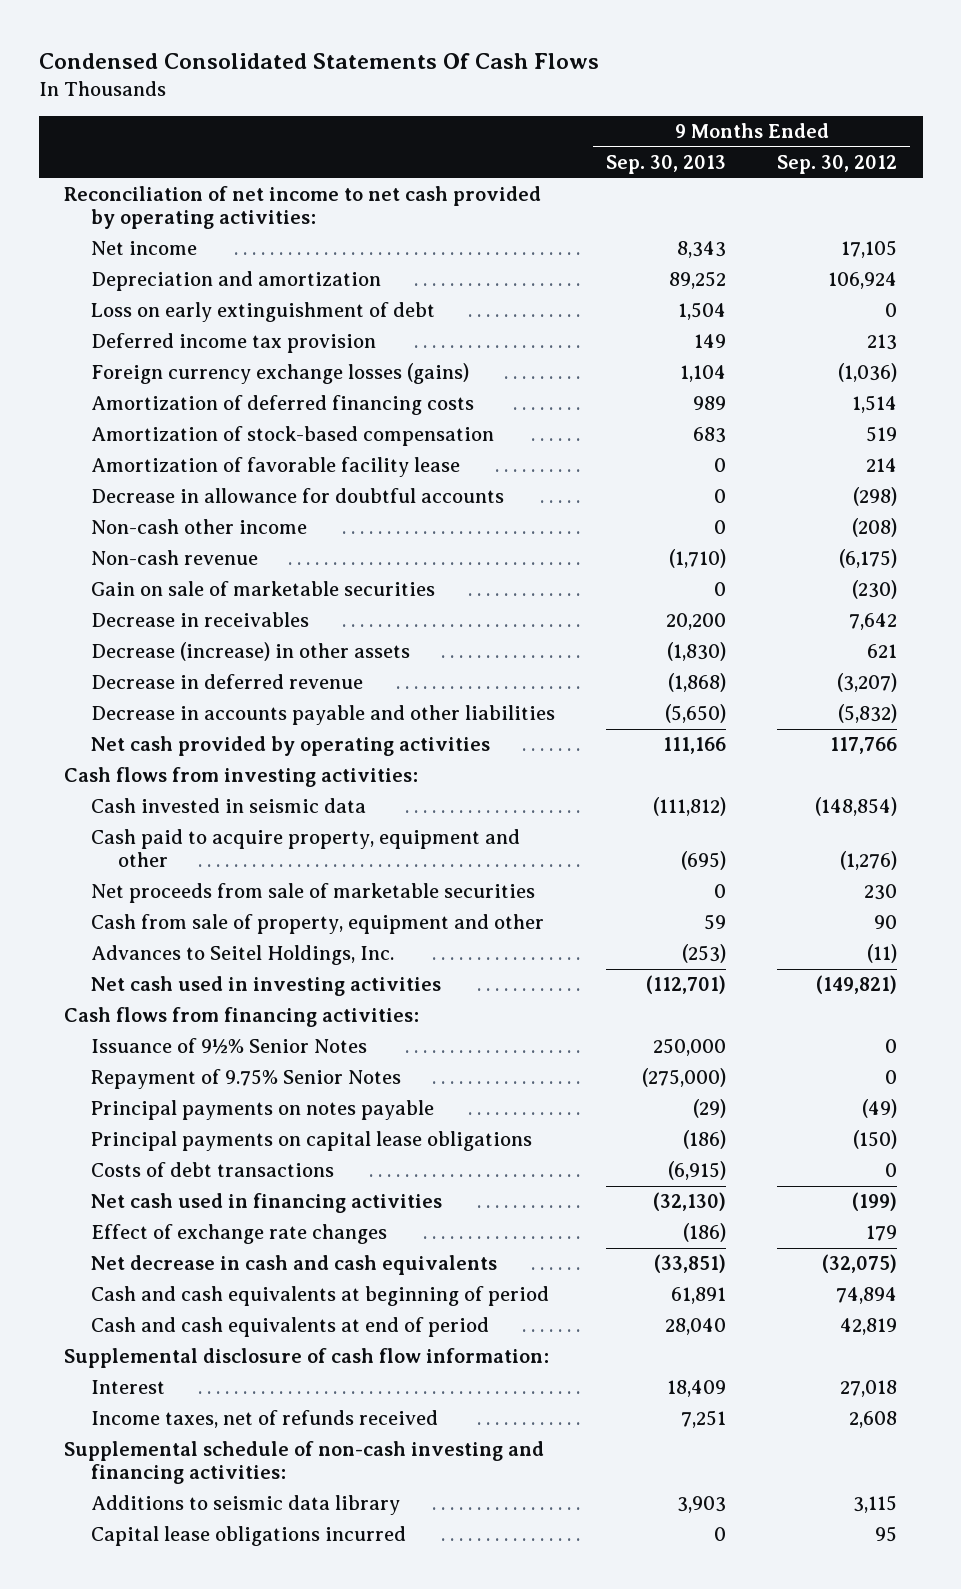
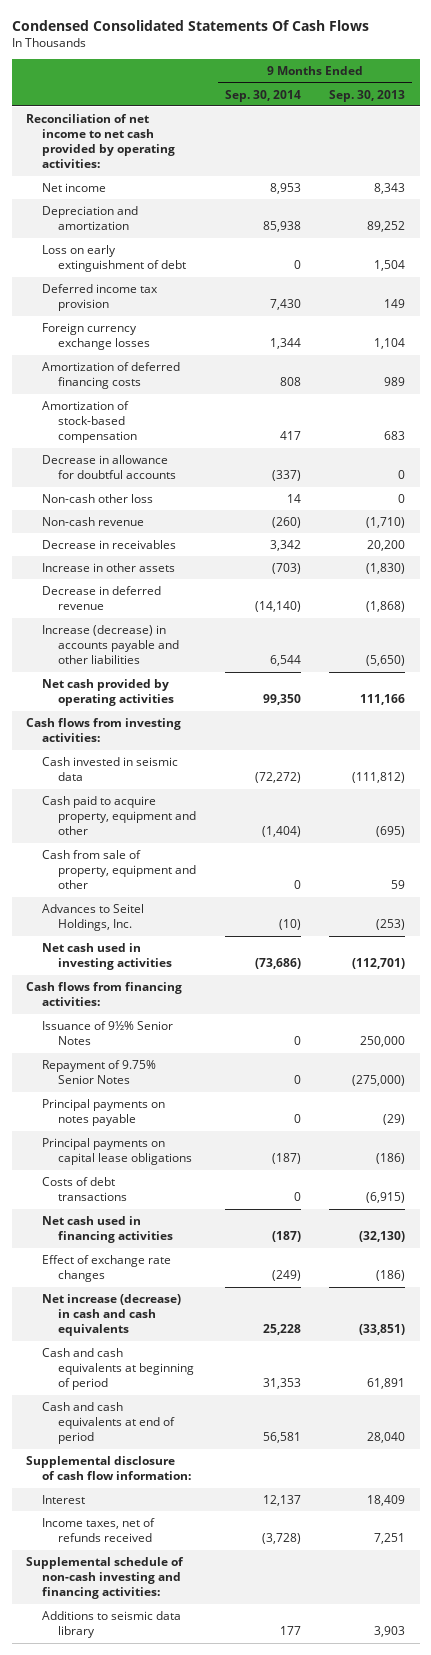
- | 9 Months Ended Sep. 30, 2013 | 9 Months Ended Sep. 30, 2012
+ | 9 Months Ended Sep. 30, 2014 | 9 Months Ended Sep. 30, 2013
- Foreign currency exchange losses (gains) | 1,104 | (1,036)
+ Foreign currency exchange losses | 1,344 | 1,104
- Amortization of favorable facility lease | 0 | 214
- Non-cash other income | 0 | (208)
+ Non-cash other loss | 14 | 0
- Gain on sale of marketable securities | 0 | (230)
- Decrease (increase) in other assets | (1,830) | 621
+ Increase in other assets | (703) | (1,830)
- Decrease in accounts payable and other liabilities | (5,650) | (5,832)
+ Increase (decrease) in accounts payable and other liabilities | 6,544 | (5,650)
- Net proceeds from sale of marketable securities | 0 | 230
- Net decrease in cash and cash equivalents | (33,851) | (32,075)
+ Net increase (decrease) in cash and cash equivalents | 25,228 | (33,851)
- Capital lease obligations incurred | 0 | 95

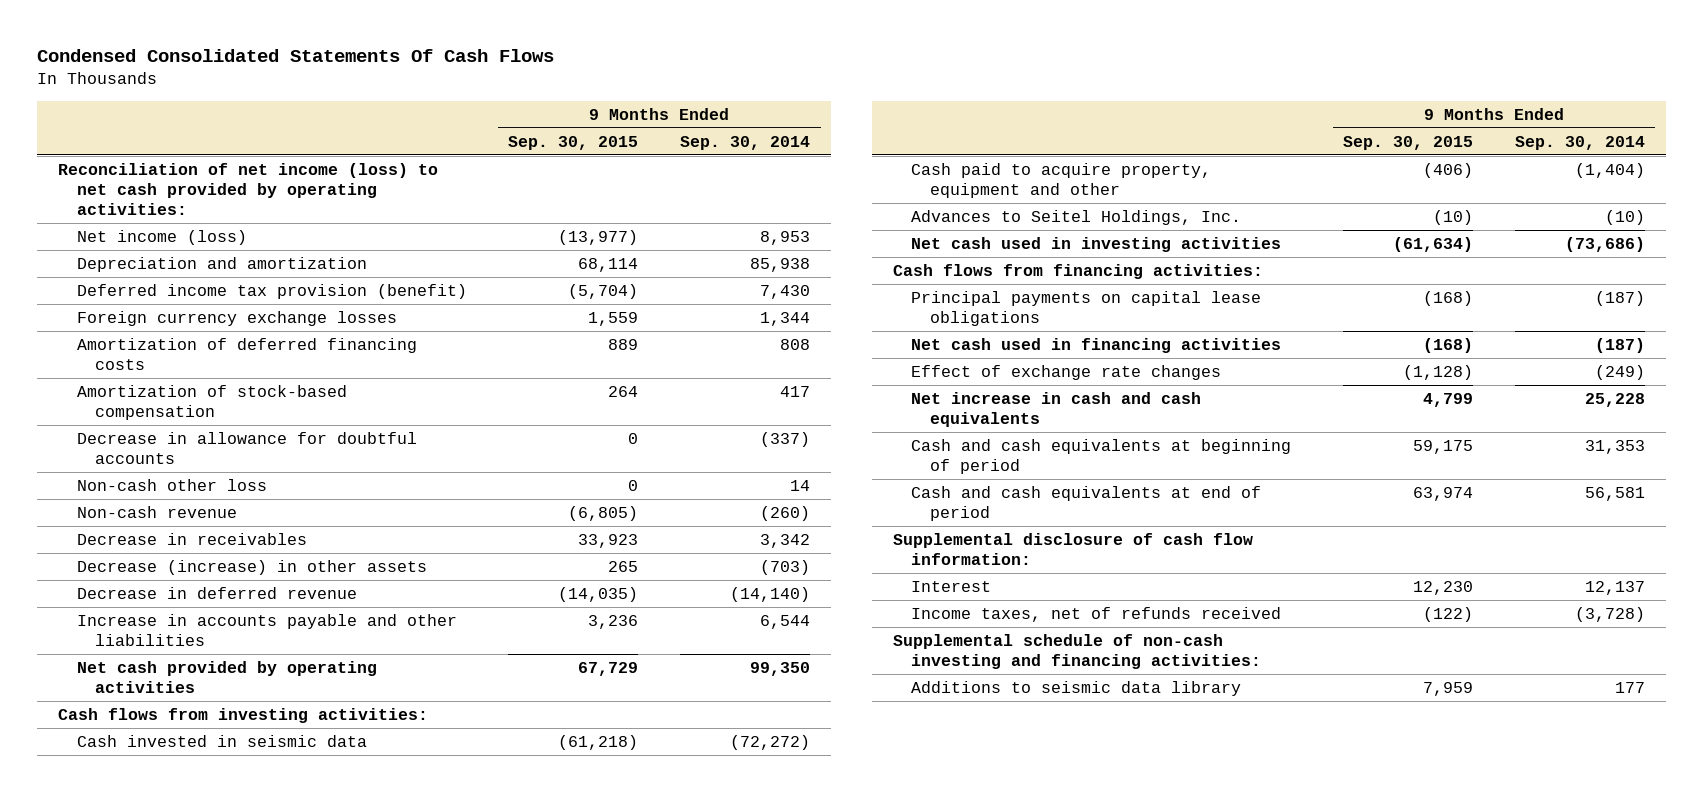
- | 9 Months Ended Sep. 30, 2014 | 9 Months Ended Sep. 30, 2013
+ | 9 Months Ended Sep. 30, 2015 | 9 Months Ended Sep. 30, 2014
- Reconciliation of net income to net cash provided by operating activities:
- Net income | 8,953 | 8,343
+ Reconciliation of net income (loss) to net cash provided by operating activities:
+ Net income (loss) | (13,977) | 8,953
- Loss on early extinguishment of debt | 0 | 1,504
- Deferred income tax provision | 7,430 | 149
+ Deferred income tax provision (benefit) | (5,704) | 7,430
- Increase in other assets | (703) | (1,830)
+ Decrease (increase) in other assets | 265 | (703)
- Increase (decrease) in accounts payable and other liabilities | 6,544 | (5,650)
+ Increase in accounts payable and other liabilities | 3,236 | 6,544
- Cash from sale of property, equipment and other | 0 | 59
- Issuance of 9½% Senior Notes | 0 | 250,000
- Repayment of 9.75% Senior Notes | 0 | (275,000)
- Principal payments on notes payable | 0 | (29)
- Costs of debt transactions | 0 | (6,915)
- Net increase (decrease) in cash and cash equivalents | 25,228 | (33,851)
+ Net increase in cash and cash equivalents | 4,799 | 25,228

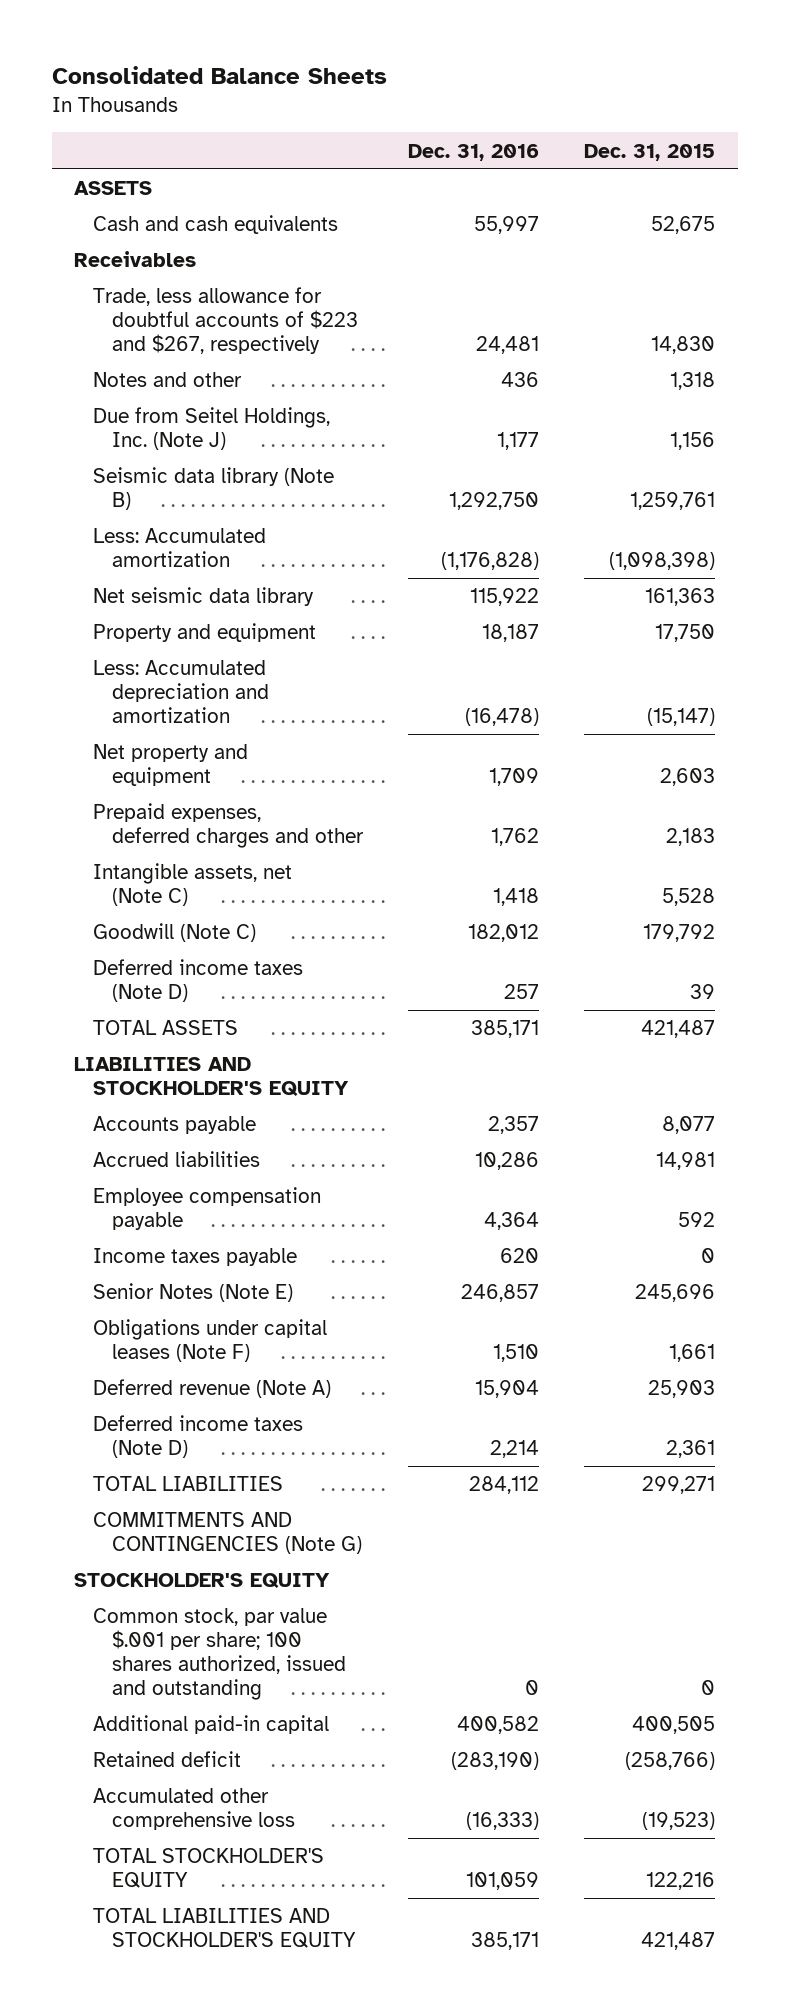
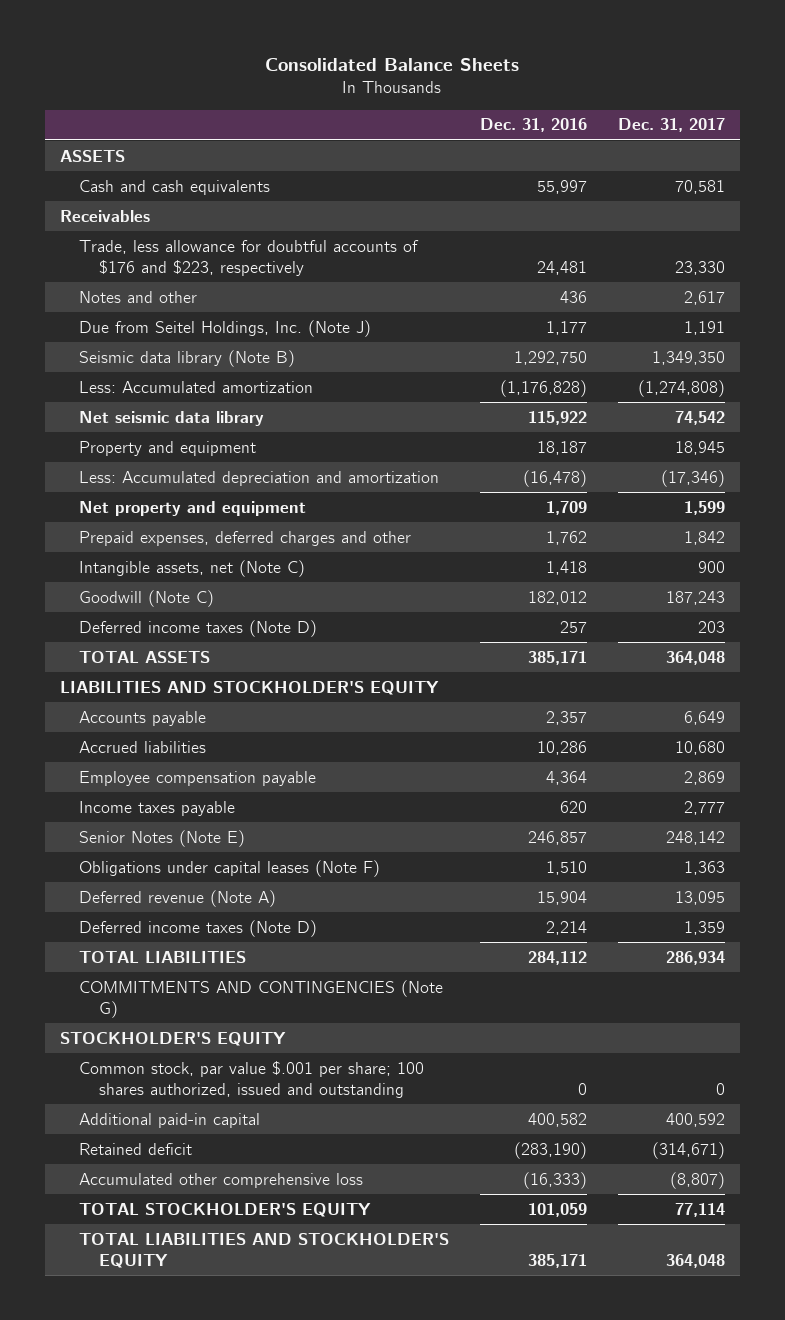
- | Dec. 31, 2016 | Dec. 31, 2015
+ | Dec. 31, 2016 | Dec. 31, 2017
- Trade, less allowance for doubtful accounts of $223 and $267, respectively | 24,481 | 14,830
+ Trade, less allowance for doubtful accounts of $176 and $223, respectively | 24,481 | 23,330

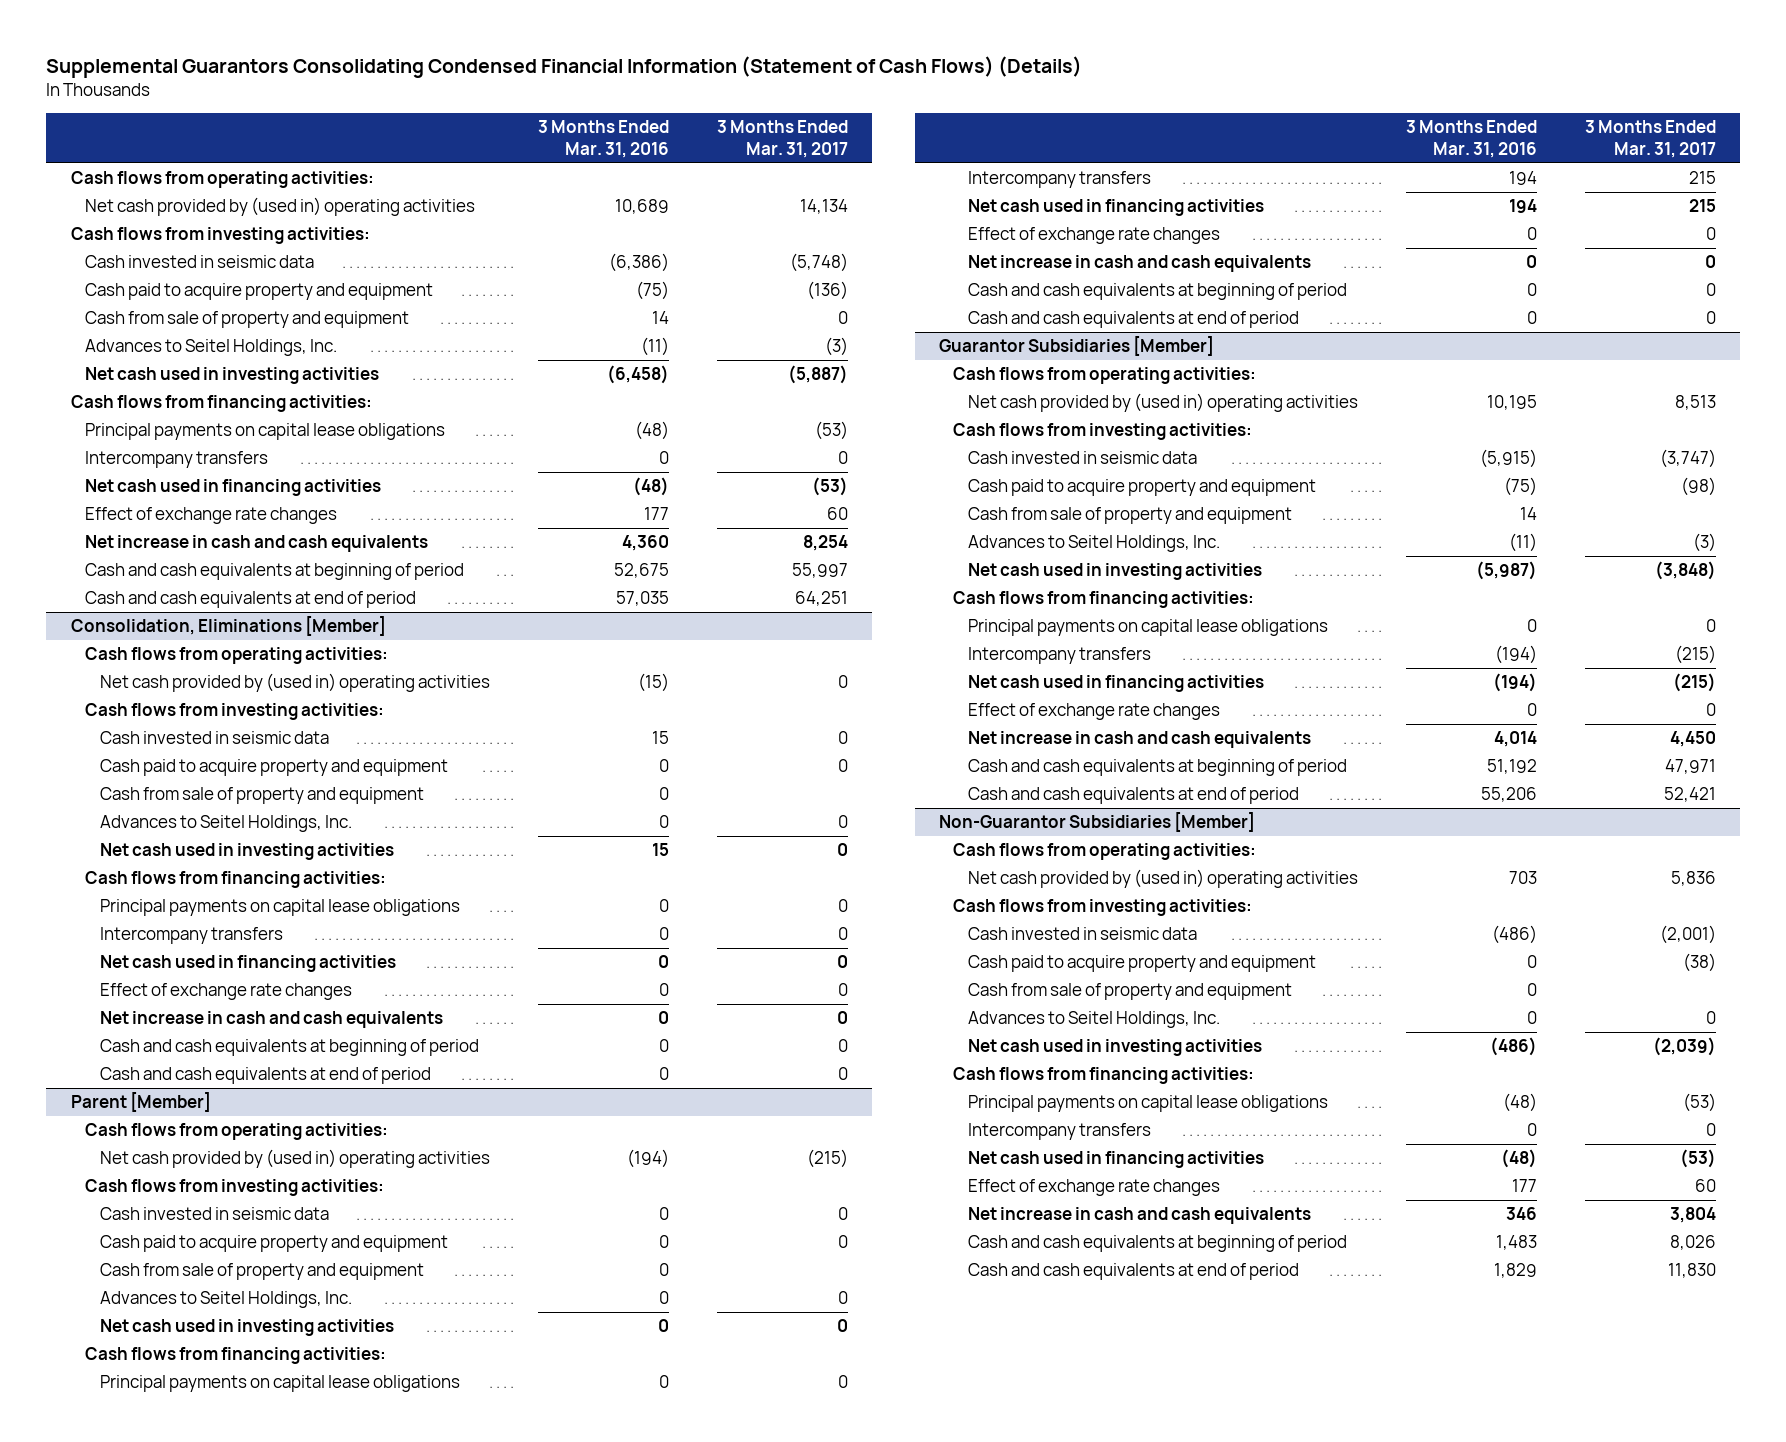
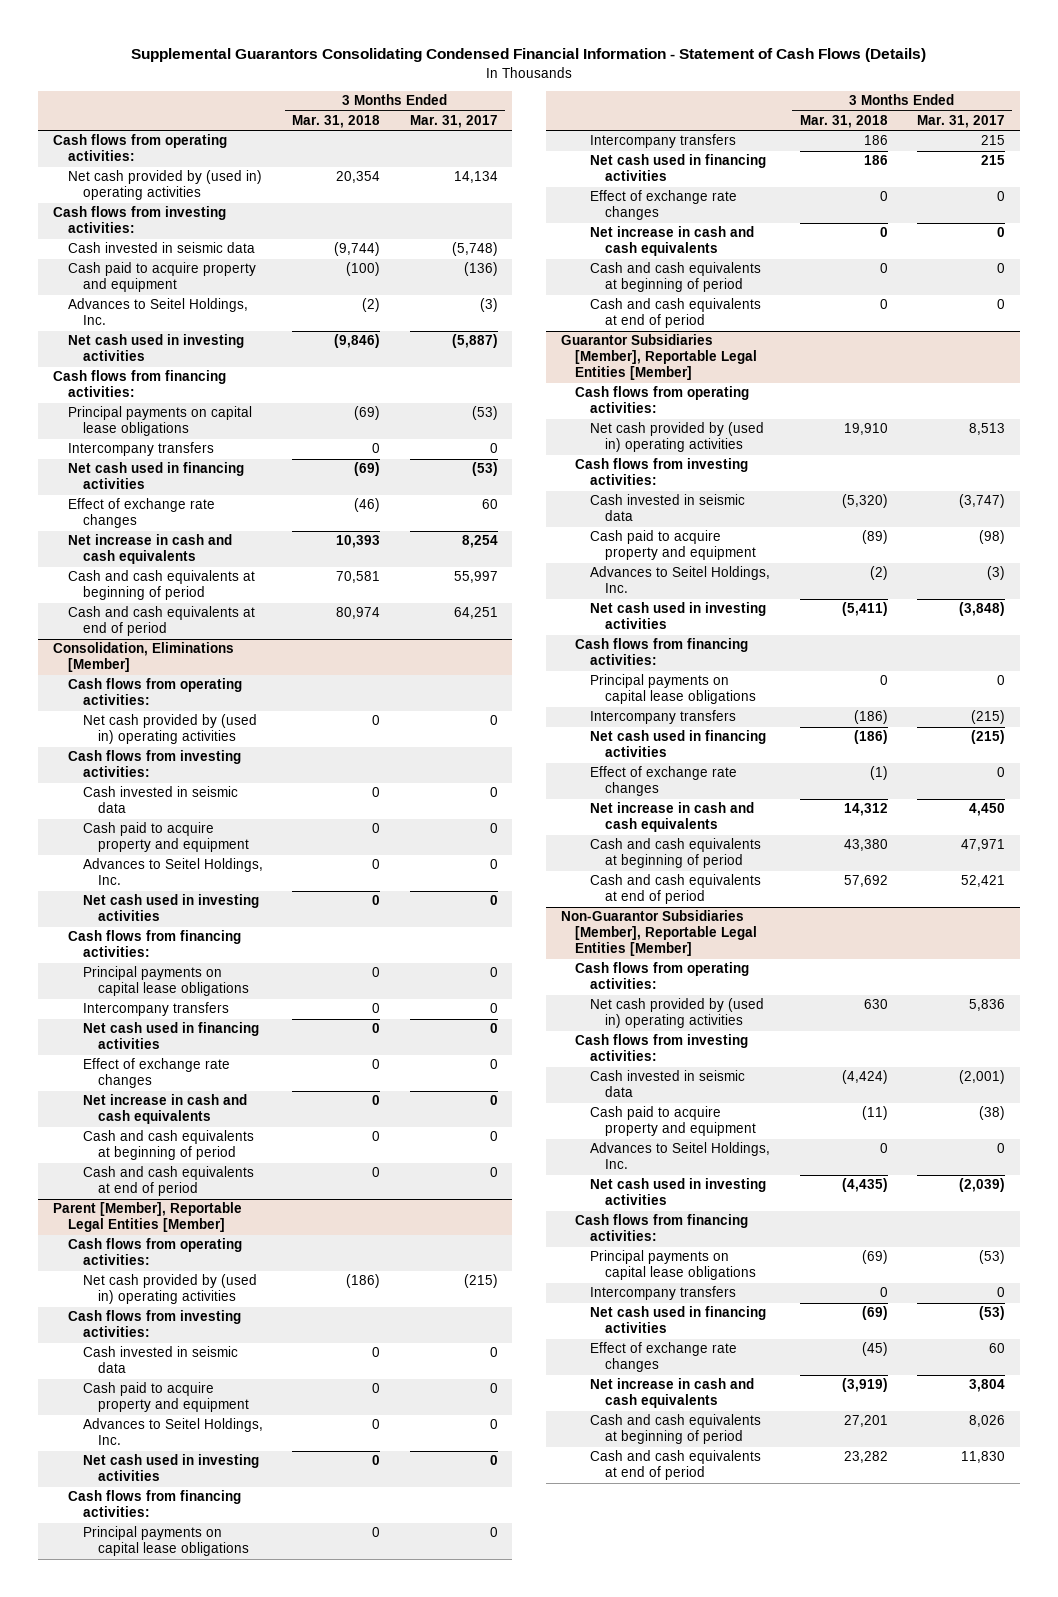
- Supplemental Guarantors Consolidating Condensed Financial Information (Statement of Cash Flows) (Details)
+ Supplemental Guarantors Consolidating Condensed Financial Information - Statement of Cash Flows (Details)
- | 3 Months Ended Mar. 31, 2016 | 3 Months Ended Mar. 31, 2017
+ | 3 Months Ended Mar. 31, 2018 | 3 Months Ended Mar. 31, 2017
- Cash from sale of property and equipment | 14 | 0
@ Consolidation, Eliminations [Member]
- Cash from sale of property and equipment | 0 |
- Parent [Member]
+ Parent [Member], Reportable Legal Entities [Member]
- Cash from sale of property and equipment | 0 |
- Guarantor Subsidiaries [Member]
+ Guarantor Subsidiaries [Member], Reportable Legal Entities [Member]
- Cash from sale of property and equipment | 14 |
- Non-Guarantor Subsidiaries [Member]
+ Non-Guarantor Subsidiaries [Member], Reportable Legal Entities [Member]
- Cash from sale of property and equipment | 0 |

